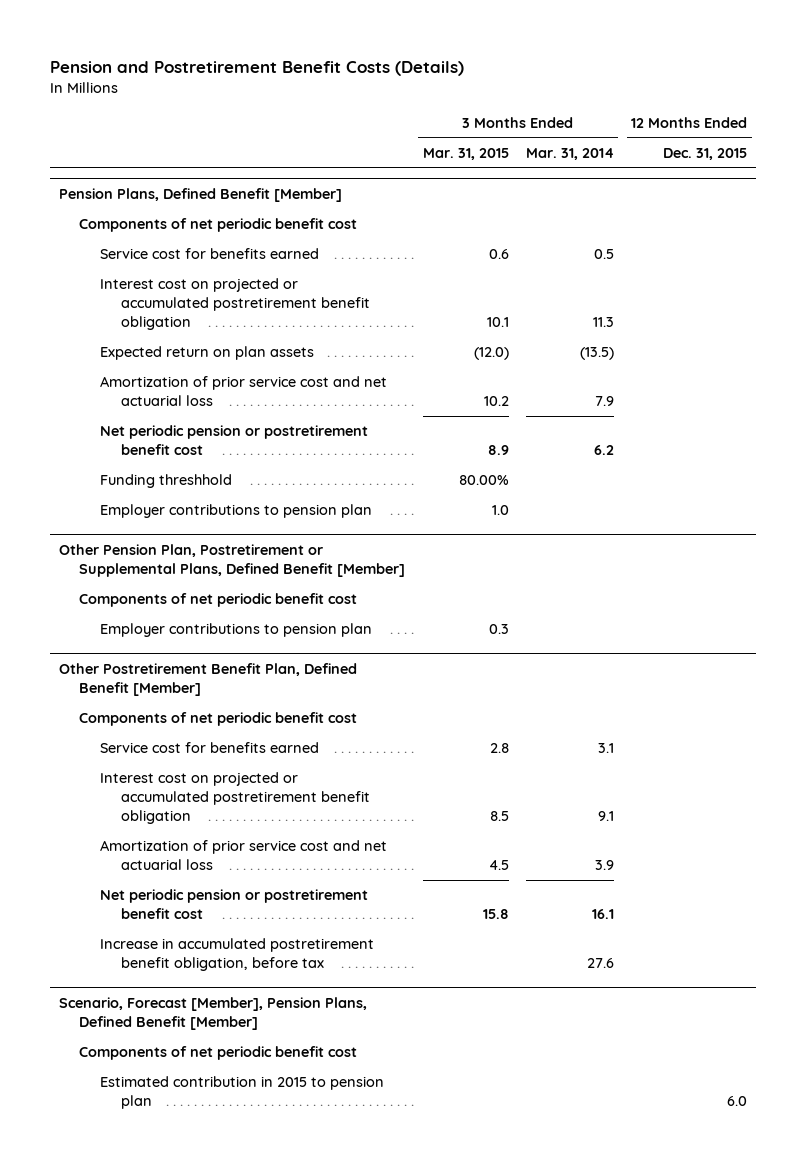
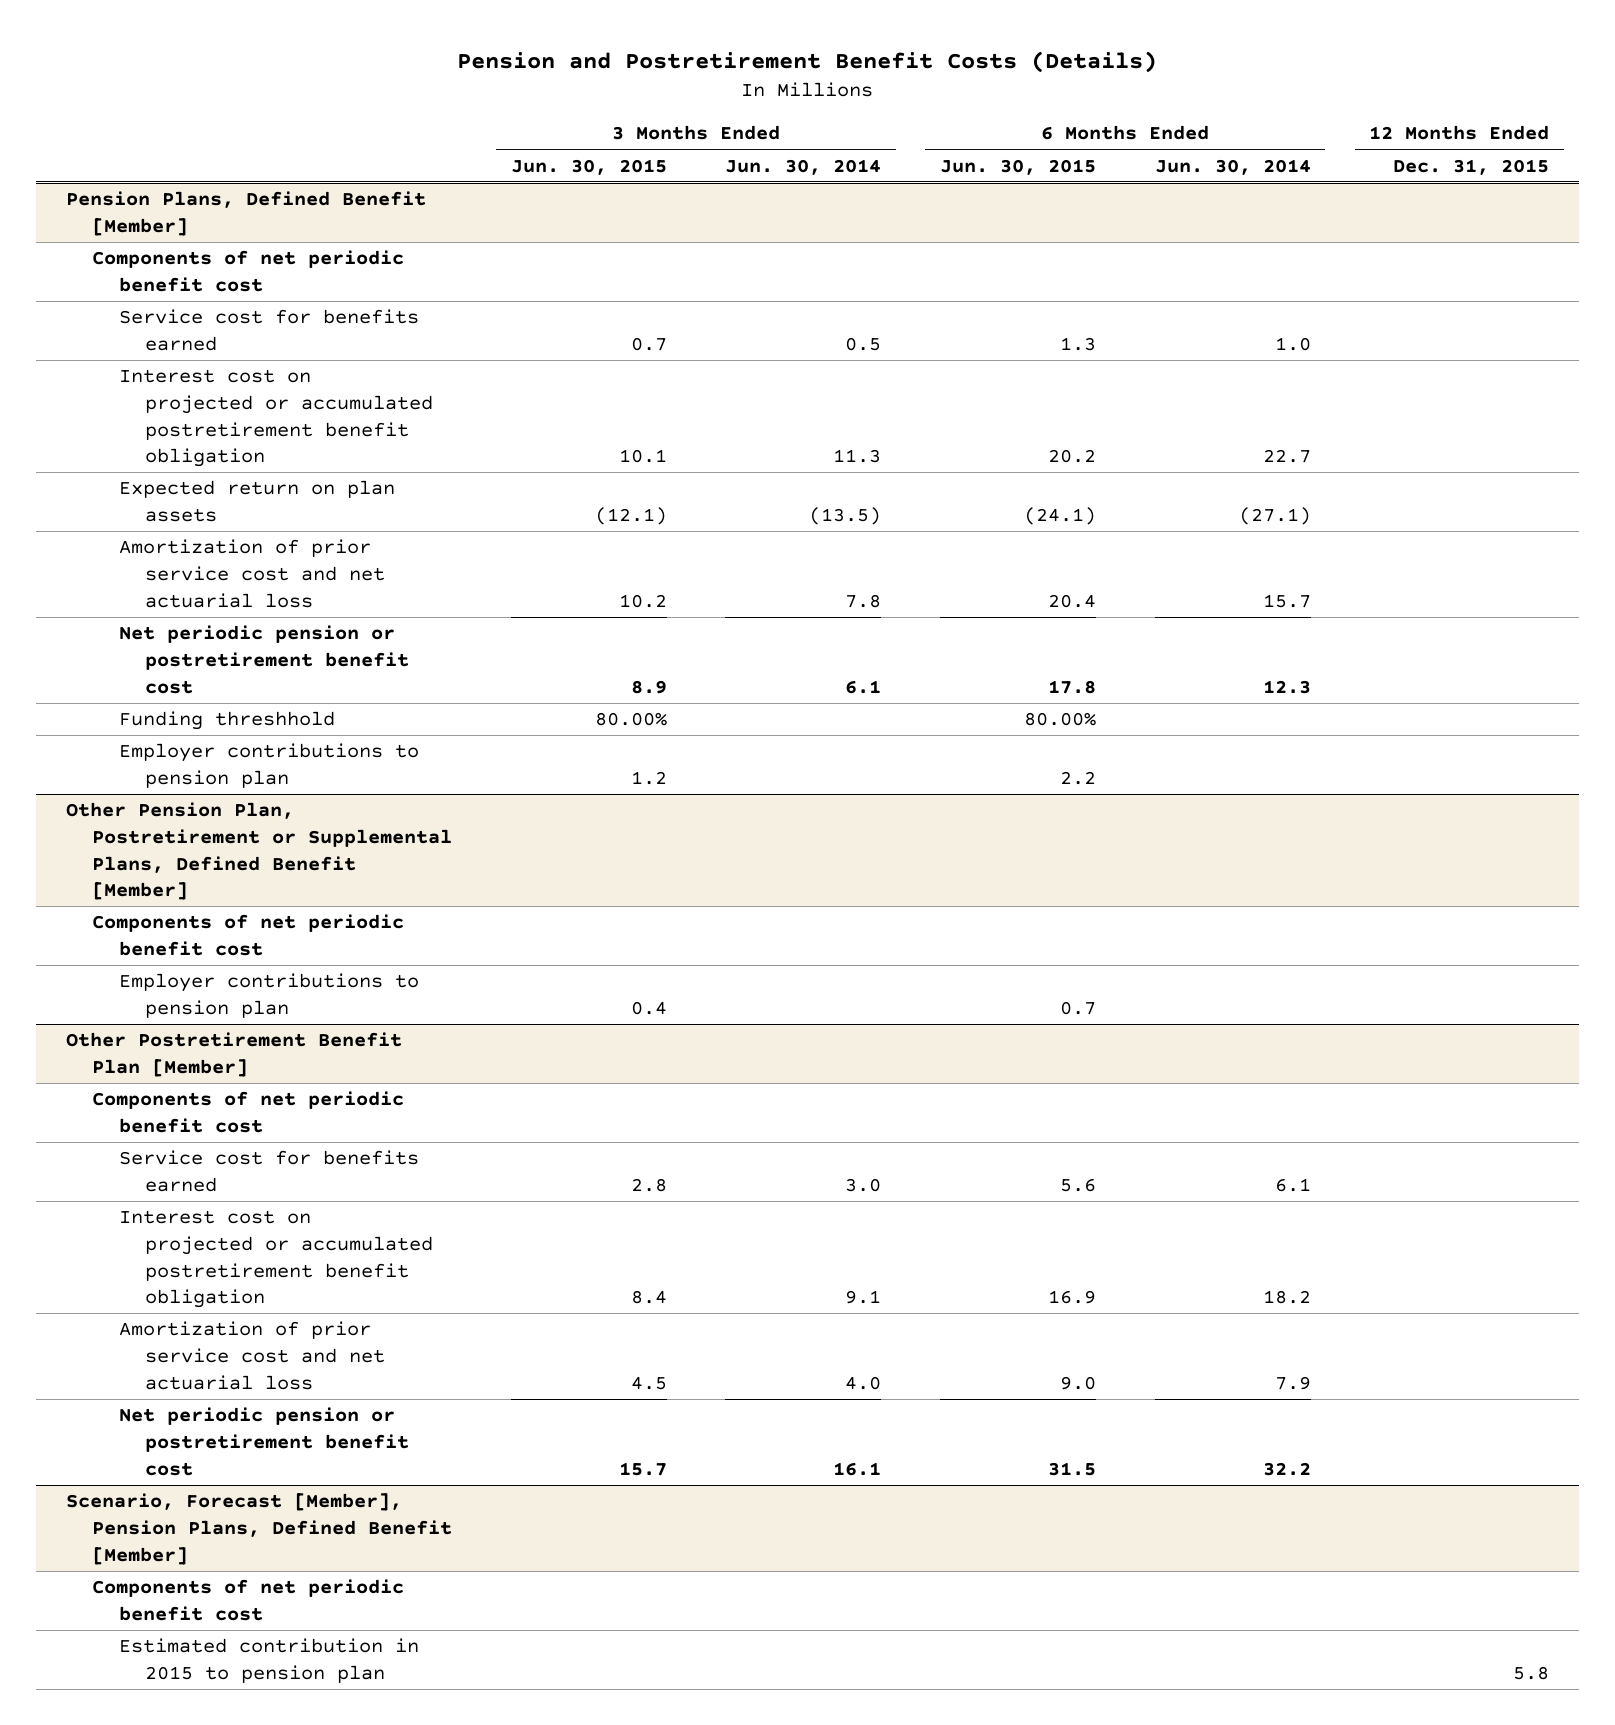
- | 3 Months Ended Mar. 31, 2015 | 3 Months Ended Mar. 31, 2014 | 12 Months Ended Dec. 31, 2015
+ | 3 Months Ended Jun. 30, 2015 | 3 Months Ended Jun. 30, 2014 | 6 Months Ended Jun. 30, 2015 | 6 Months Ended Jun. 30, 2014 | 12 Months Ended Dec. 31, 2015
- Other Postretirement Benefit Plan, Defined Benefit [Member]
+ Other Postretirement Benefit Plan [Member]
- Increase in accumulated postretirement benefit obligation, before tax | | 27.6 |
@ Scenario, Forecast [Member], Pension Plans, Defined Benefit [Member]
- Estimated contribution in 2015 to pension plan | | | 6.0
+ Estimated contribution in 2015 to pension plan | | | | | 5.8

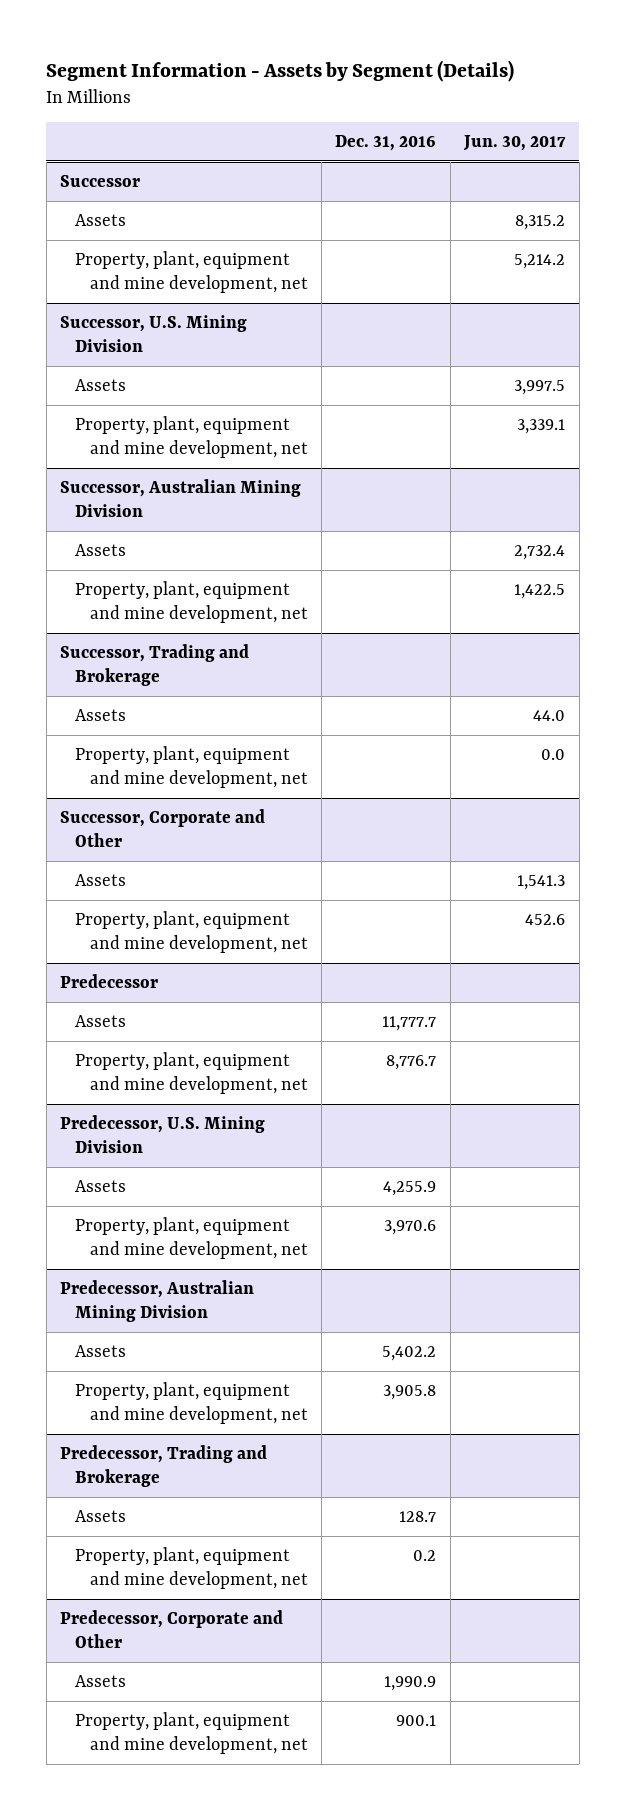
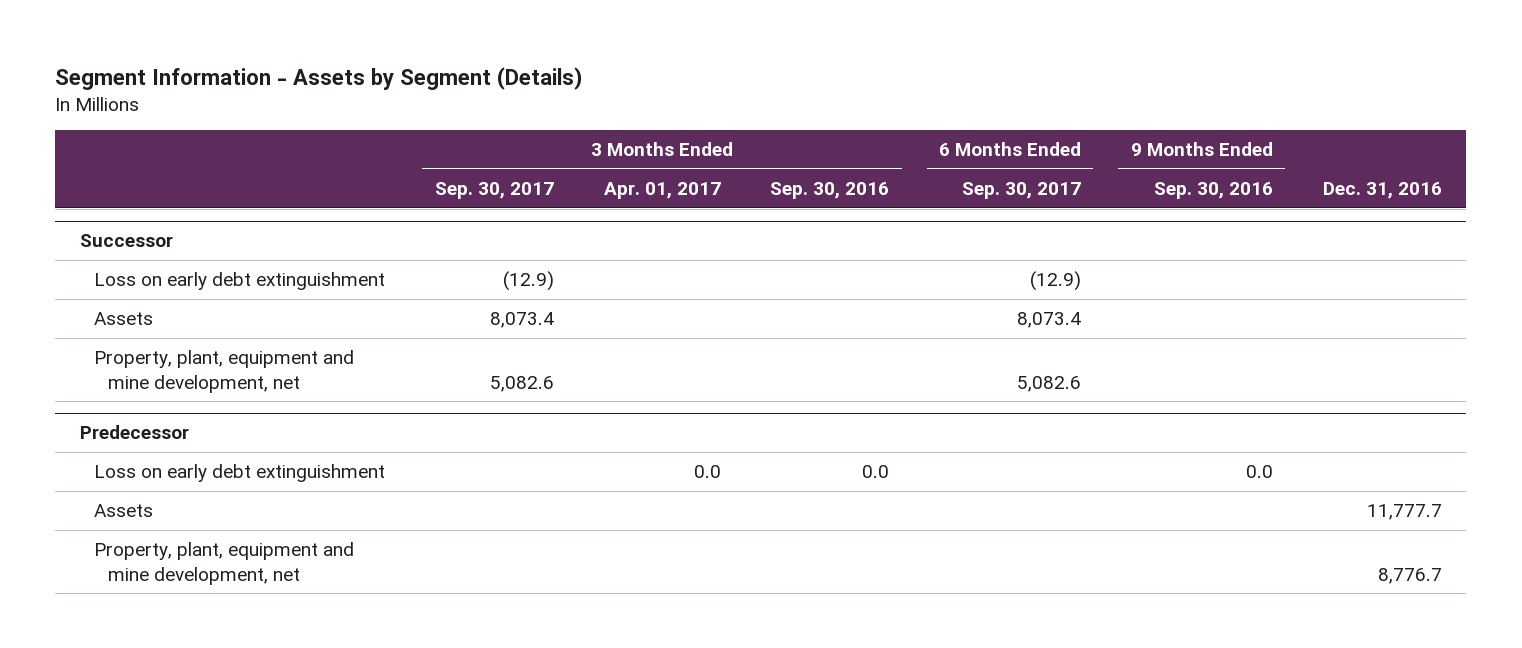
- | Dec. 31, 2016 | Jun. 30, 2017
+ | 3 Months Ended Sep. 30, 2017 | 3 Months Ended Apr. 01, 2017 | 3 Months Ended Sep. 30, 2016 | 6 Months Ended Sep. 30, 2017 | 9 Months Ended Sep. 30, 2016 | Dec. 31, 2016
@ Successor
+ Loss on early debt extinguishment | (12.9) | | | (12.9) | |
- Successor, U.S. Mining Division
- Assets | | 3,997.5
- Property, plant, equipment and mine development, net | | 3,339.1
- Successor, Australian Mining Division
- Assets | | 2,732.4
- Property, plant, equipment and mine development, net | | 1,422.5
- Successor, Trading and Brokerage
- Assets | | 44.0
- Property, plant, equipment and mine development, net | | 0.0
- Successor, Corporate and Other
- Assets | | 1,541.3
- Property, plant, equipment and mine development, net | | 452.6
@ Predecessor
+ Loss on early debt extinguishment | | 0.0 | 0.0 | | 0.0 |
- Predecessor, U.S. Mining Division
- Assets | 4,255.9 |
- Property, plant, equipment and mine development, net | 3,970.6 |
- Predecessor, Australian Mining Division
- Assets | 5,402.2 |
- Property, plant, equipment and mine development, net | 3,905.8 |
- Predecessor, Trading and Brokerage
- Assets | 128.7 |
- Property, plant, equipment and mine development, net | 0.2 |
- Predecessor, Corporate and Other
- Assets | 1,990.9 |
- Property, plant, equipment and mine development, net | 900.1 |

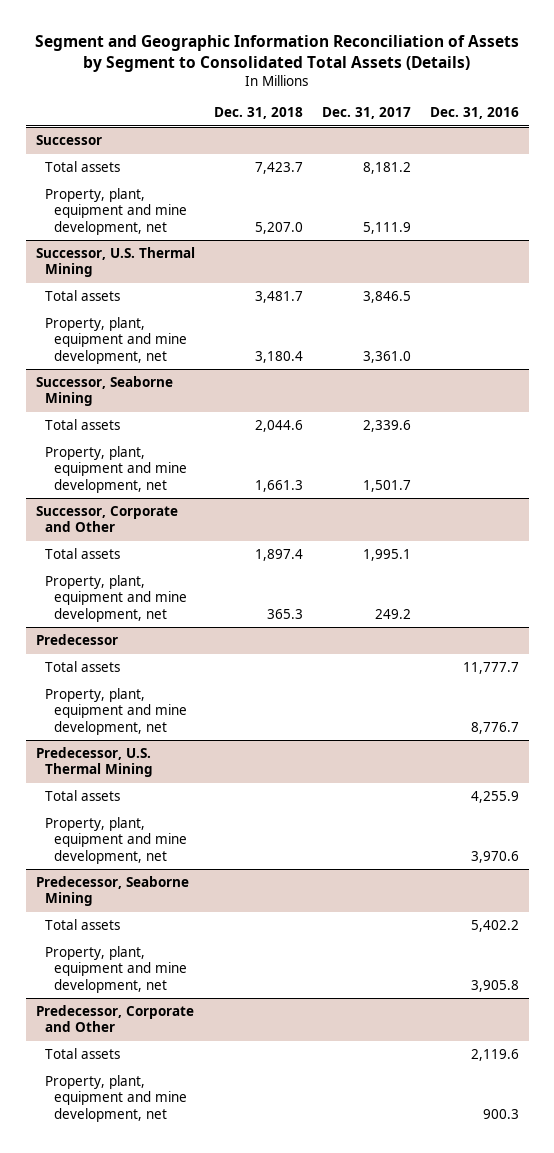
- Segment Information - Assets by Segment (Details)
+ Segment and Geographic Information Reconciliation of Assets by Segment to Consolidated Total Assets (Details)
- | 3 Months Ended Sep. 30, 2017 | 3 Months Ended Apr. 01, 2017 | 3 Months Ended Sep. 30, 2016 | 6 Months Ended Sep. 30, 2017 | 9 Months Ended Sep. 30, 2016 | Dec. 31, 2016
+ | Dec. 31, 2018 | Dec. 31, 2017 | Dec. 31, 2016
@ Successor
- Loss on early debt extinguishment | (12.9) | | | (12.9) | |
- Assets | 8,073.4 | | | 8,073.4 | |
+ Total assets | 7,423.7 | 8,181.2 |
+ Successor, U.S. Thermal Mining
+ Total assets | 3,481.7 | 3,846.5 |
+ Property, plant, equipment and mine development, net | 3,180.4 | 3,361.0 |
+ Successor, Seaborne Mining
+ Total assets | 2,044.6 | 2,339.6 |
+ Property, plant, equipment and mine development, net | 1,661.3 | 1,501.7 |
+ Successor, Corporate and Other
+ Total assets | 1,897.4 | 1,995.1 |
+ Property, plant, equipment and mine development, net | 365.3 | 249.2 |
@ Predecessor
- Loss on early debt extinguishment | | 0.0 | 0.0 | | 0.0 |
- Assets | | | | | | 11,777.7
+ Total assets | | | 11,777.7
+ Predecessor, U.S. Thermal Mining
+ Total assets | | | 4,255.9
+ Property, plant, equipment and mine development, net | | | 3,970.6
+ Predecessor, Seaborne Mining
+ Total assets | | | 5,402.2
+ Property, plant, equipment and mine development, net | | | 3,905.8
+ Predecessor, Corporate and Other
+ Total assets | | | 2,119.6
+ Property, plant, equipment and mine development, net | | | 900.3

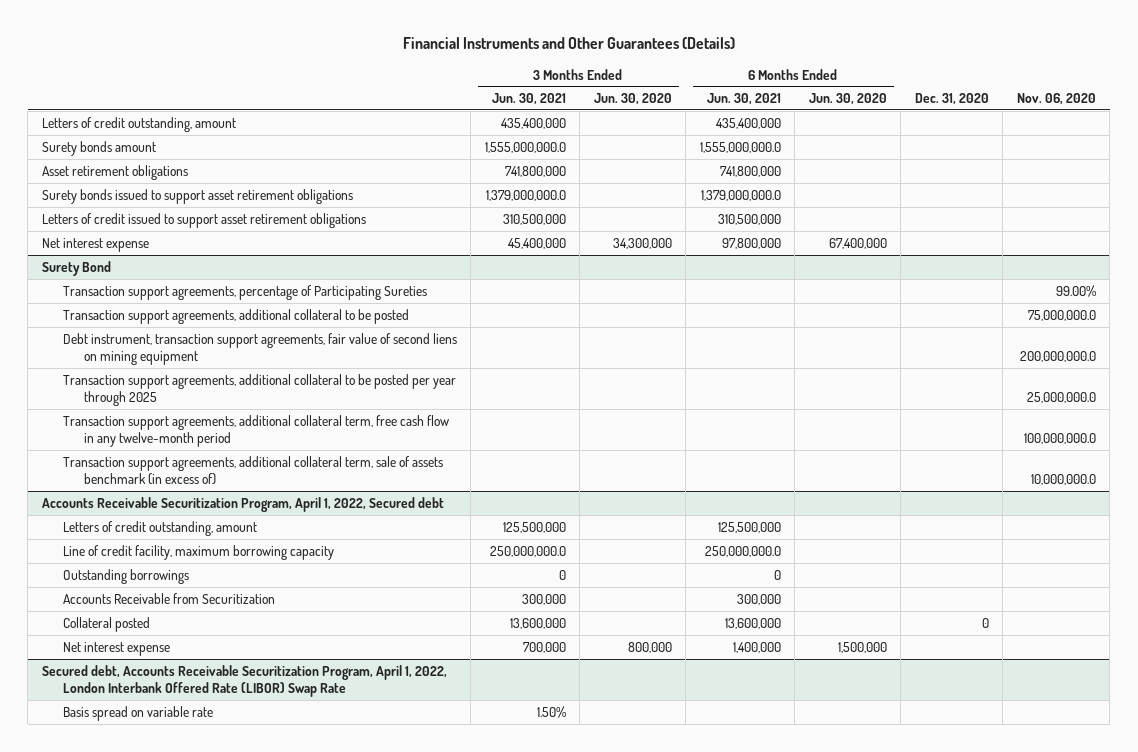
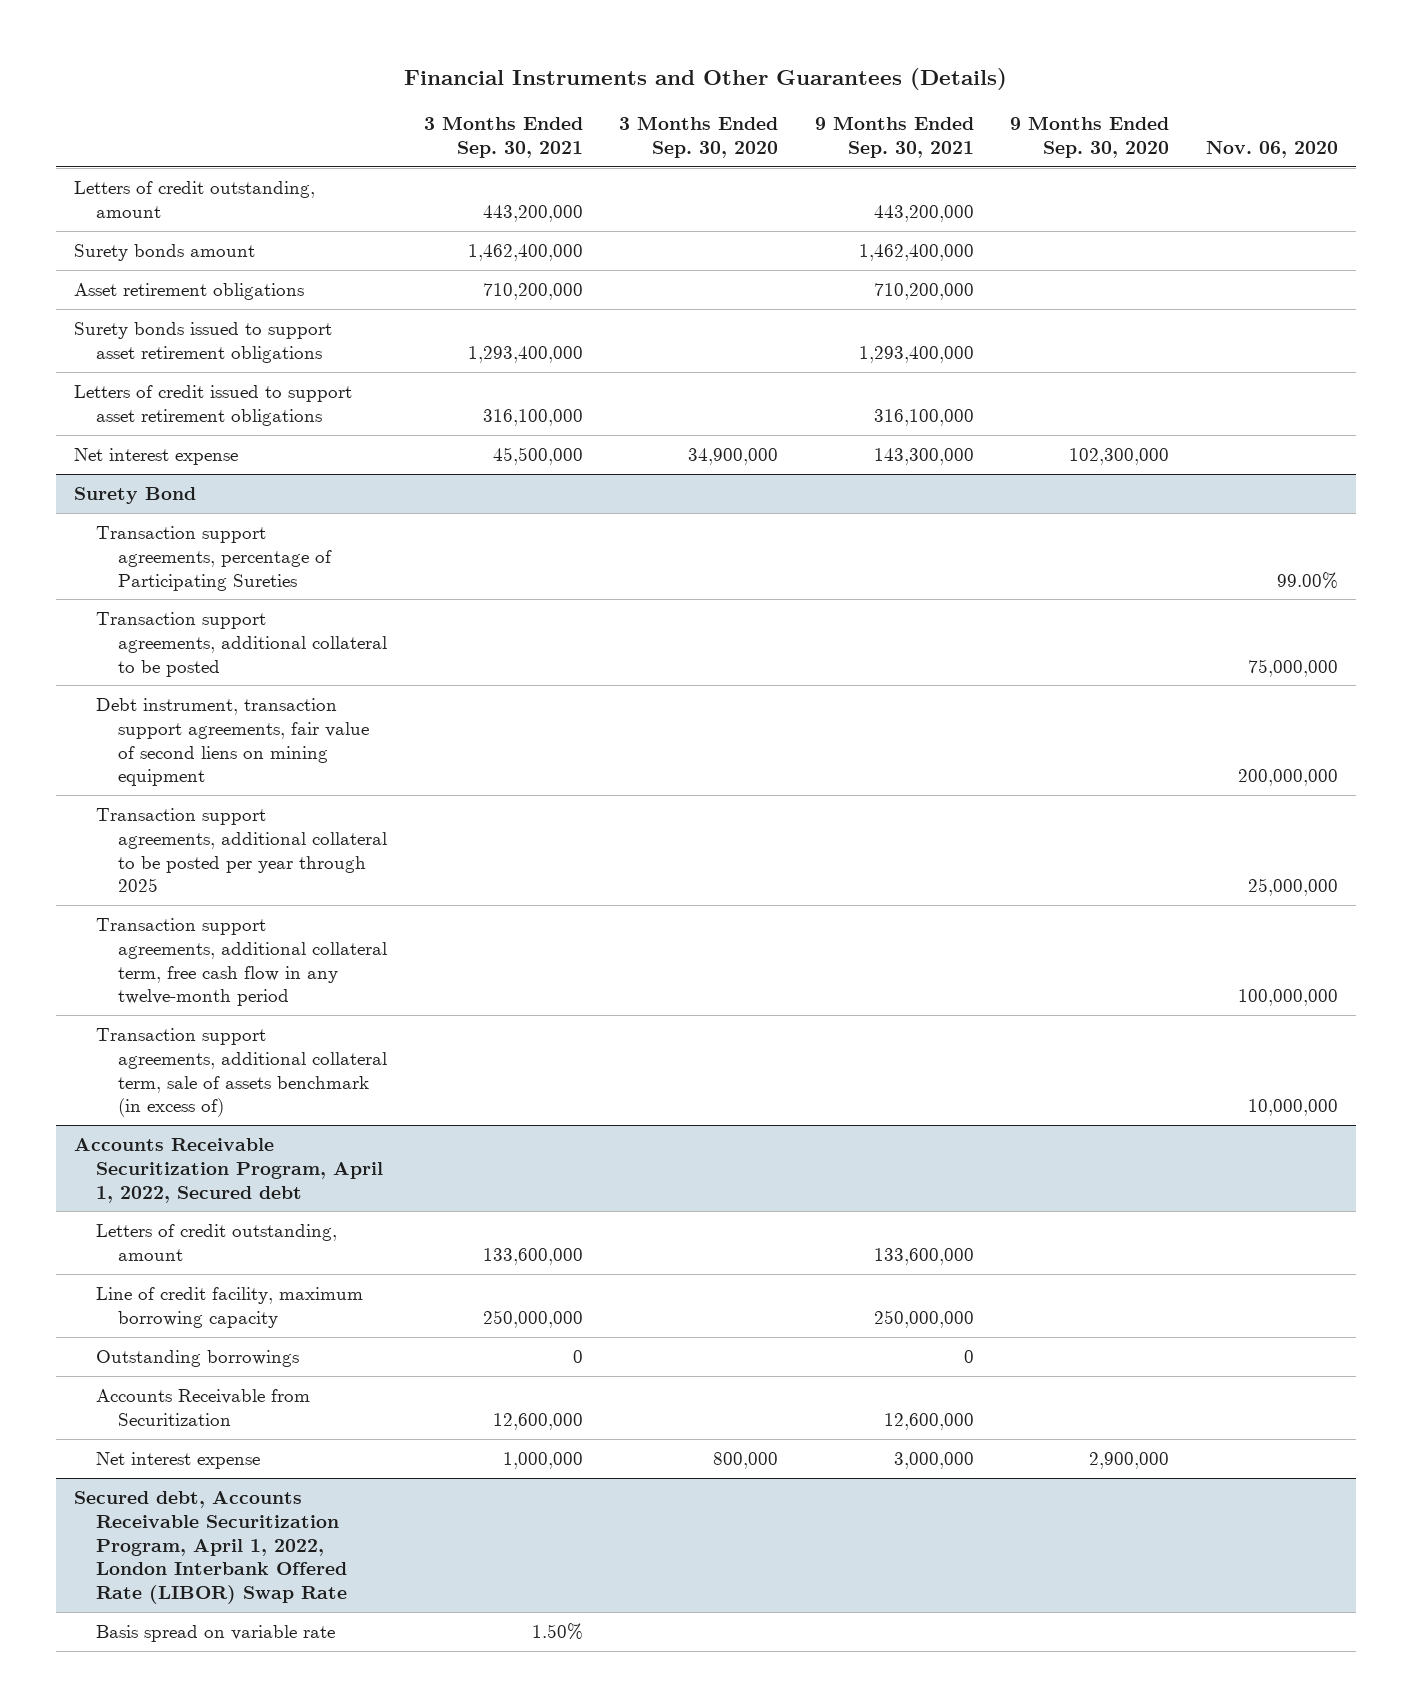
- | 3 Months Ended Jun. 30, 2021 | 3 Months Ended Jun. 30, 2020 | 6 Months Ended Jun. 30, 2021 | 6 Months Ended Jun. 30, 2020 | Dec. 31, 2020 | Nov. 06, 2020
+ | 3 Months Ended Sep. 30, 2021 | 3 Months Ended Sep. 30, 2020 | 9 Months Ended Sep. 30, 2021 | 9 Months Ended Sep. 30, 2020 | Nov. 06, 2020
@ Surety Bond
- Transaction support agreements, additional collateral to be posted | | | | | | 75,000,000.0
- Debt instrument, transaction support agreements, fair value of second liens on mining equipment | | | | | | 200,000,000.0
- Transaction support agreements, additional collateral to be posted per year through 2025 | | | | | | 25,000,000.0
- Transaction support agreements, additional collateral term, free cash flow in any twelve-month period | | | | | | 100,000,000.0
- Transaction support agreements, additional collateral term, sale of assets benchmark (in excess of) | | | | | | 10,000,000.0
+ Transaction support agreements, additional collateral to be posted | | | | | 75,000,000
+ Debt instrument, transaction support agreements, fair value of second liens on mining equipment | | | | | 200,000,000
+ Transaction support agreements, additional collateral to be posted per year through 2025 | | | | | 25,000,000
+ Transaction support agreements, additional collateral term, free cash flow in any twelve-month period | | | | | 100,000,000
+ Transaction support agreements, additional collateral term, sale of assets benchmark (in excess of) | | | | | 10,000,000
@ Accounts Receivable Securitization Program, April 1, 2022, Secured debt
- Collateral posted | 13,600,000 | | 13,600,000 | | 0 |

